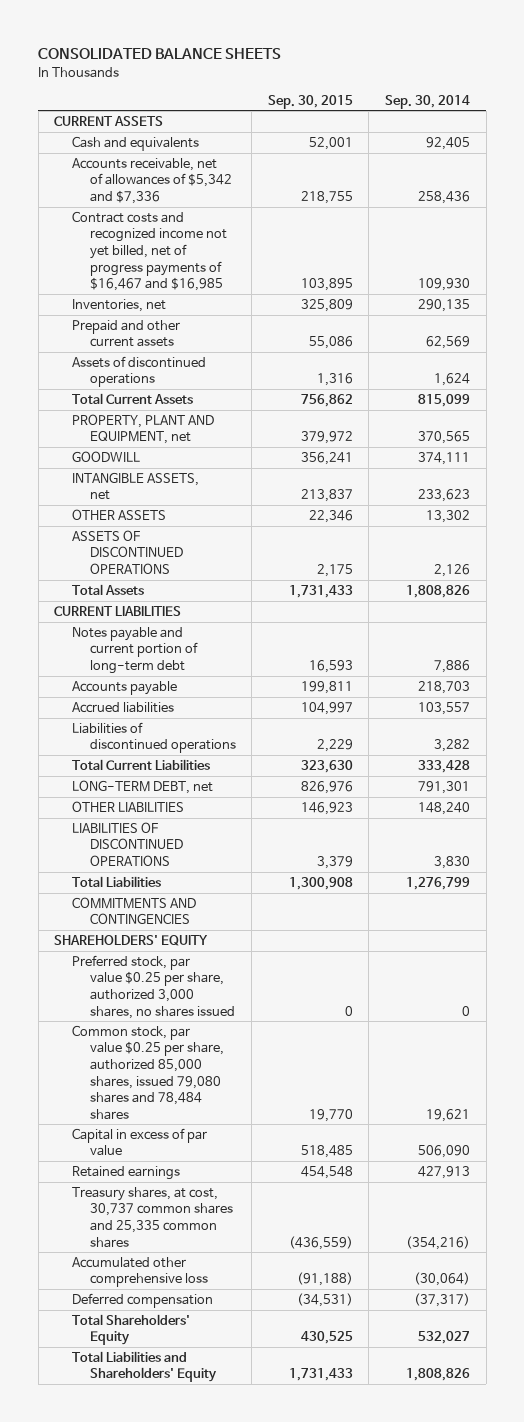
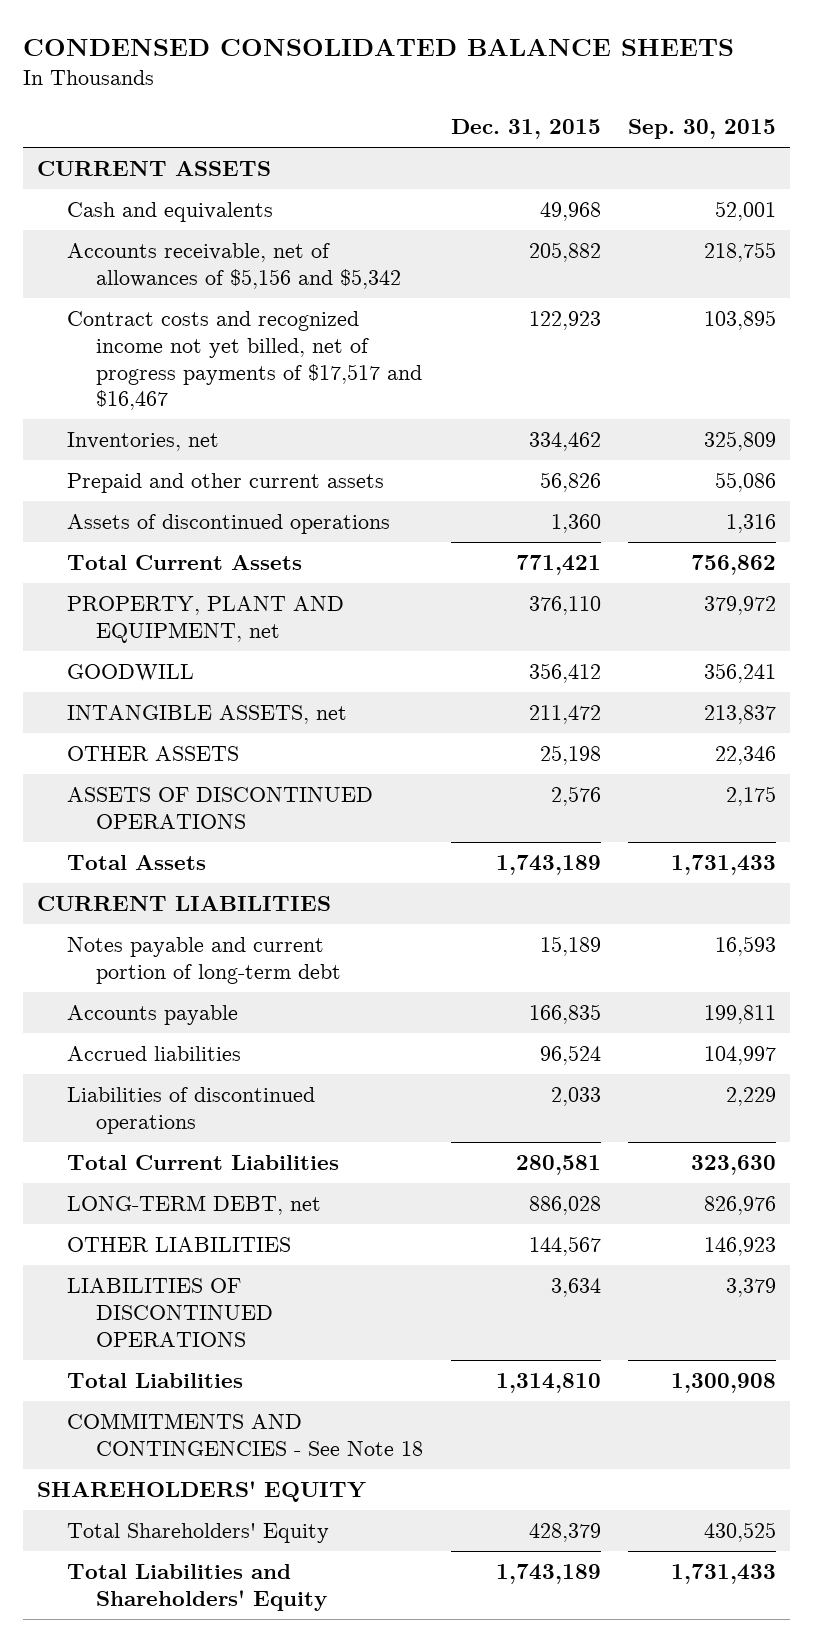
- CONSOLIDATED BALANCE SHEETS
+ CONDENSED CONSOLIDATED BALANCE SHEETS
- | Sep. 30, 2015 | Sep. 30, 2014
+ | Dec. 31, 2015 | Sep. 30, 2015
- Accounts receivable, net of allowances of $5,342 and $7,336 | 218,755 | 258,436
- Contract costs and recognized income not yet billed, net of progress payments of $16,467 and $16,985 | 103,895 | 109,930
+ Accounts receivable, net of allowances of $5,156 and $5,342 | 205,882 | 218,755
+ Contract costs and recognized income not yet billed, net of progress payments of $17,517 and $16,467 | 122,923 | 103,895
- COMMITMENTS AND CONTINGENCIES
+ COMMITMENTS AND CONTINGENCIES - See Note 18
- Preferred stock, par value $0.25 per share, authorized 3,000 shares, no shares issued | 0 | 0
- Common stock, par value $0.25 per share, authorized 85,000 shares, issued 79,080 shares and 78,484 shares | 19,770 | 19,621
- Capital in excess of par value | 518,485 | 506,090
- Retained earnings | 454,548 | 427,913
- Treasury shares, at cost, 30,737 common shares and 25,335 common shares | (436,559) | (354,216)
- Accumulated other comprehensive loss | (91,188) | (30,064)
- Deferred compensation | (34,531) | (37,317)

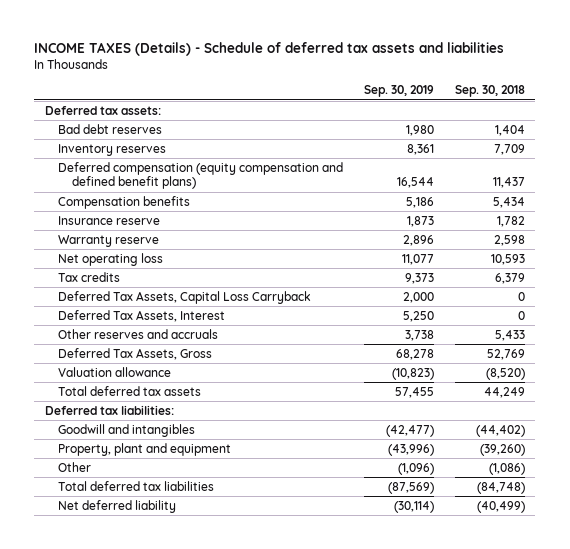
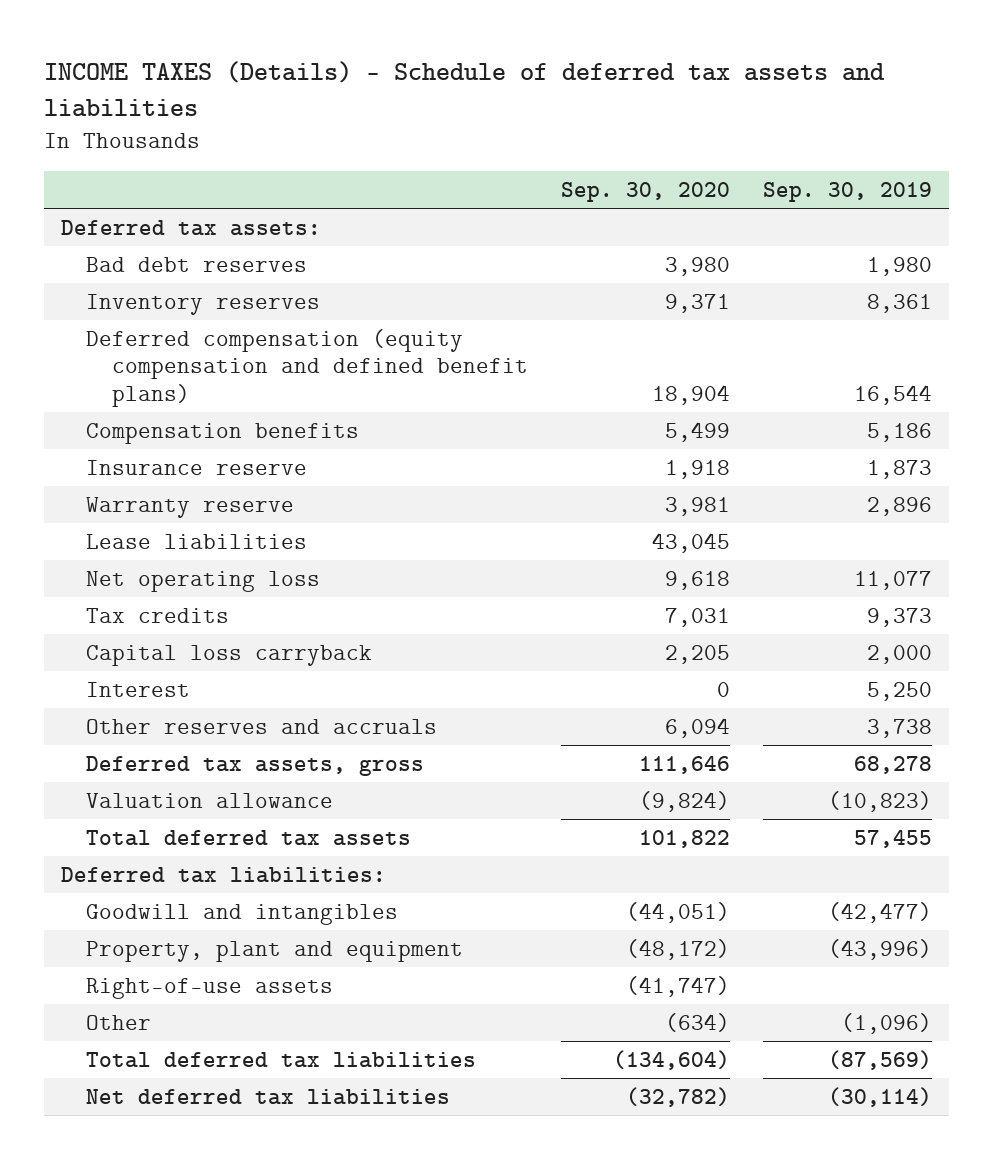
- | Sep. 30, 2019 | Sep. 30, 2018
+ | Sep. 30, 2020 | Sep. 30, 2019
+ Lease liabilities | 43,045 |
- Deferred Tax Assets, Capital Loss Carryback | 2,000 | 0
- Deferred Tax Assets, Interest | 5,250 | 0
+ Capital loss carryback | 2,205 | 2,000
+ Interest | 0 | 5,250
- Deferred Tax Assets, Gross | 68,278 | 52,769
+ Deferred tax assets, gross | 111,646 | 68,278
+ Right-of-use assets | (41,747) |
- Net deferred liability | (30,114) | (40,499)
+ Net deferred tax liabilities | (32,782) | (30,114)

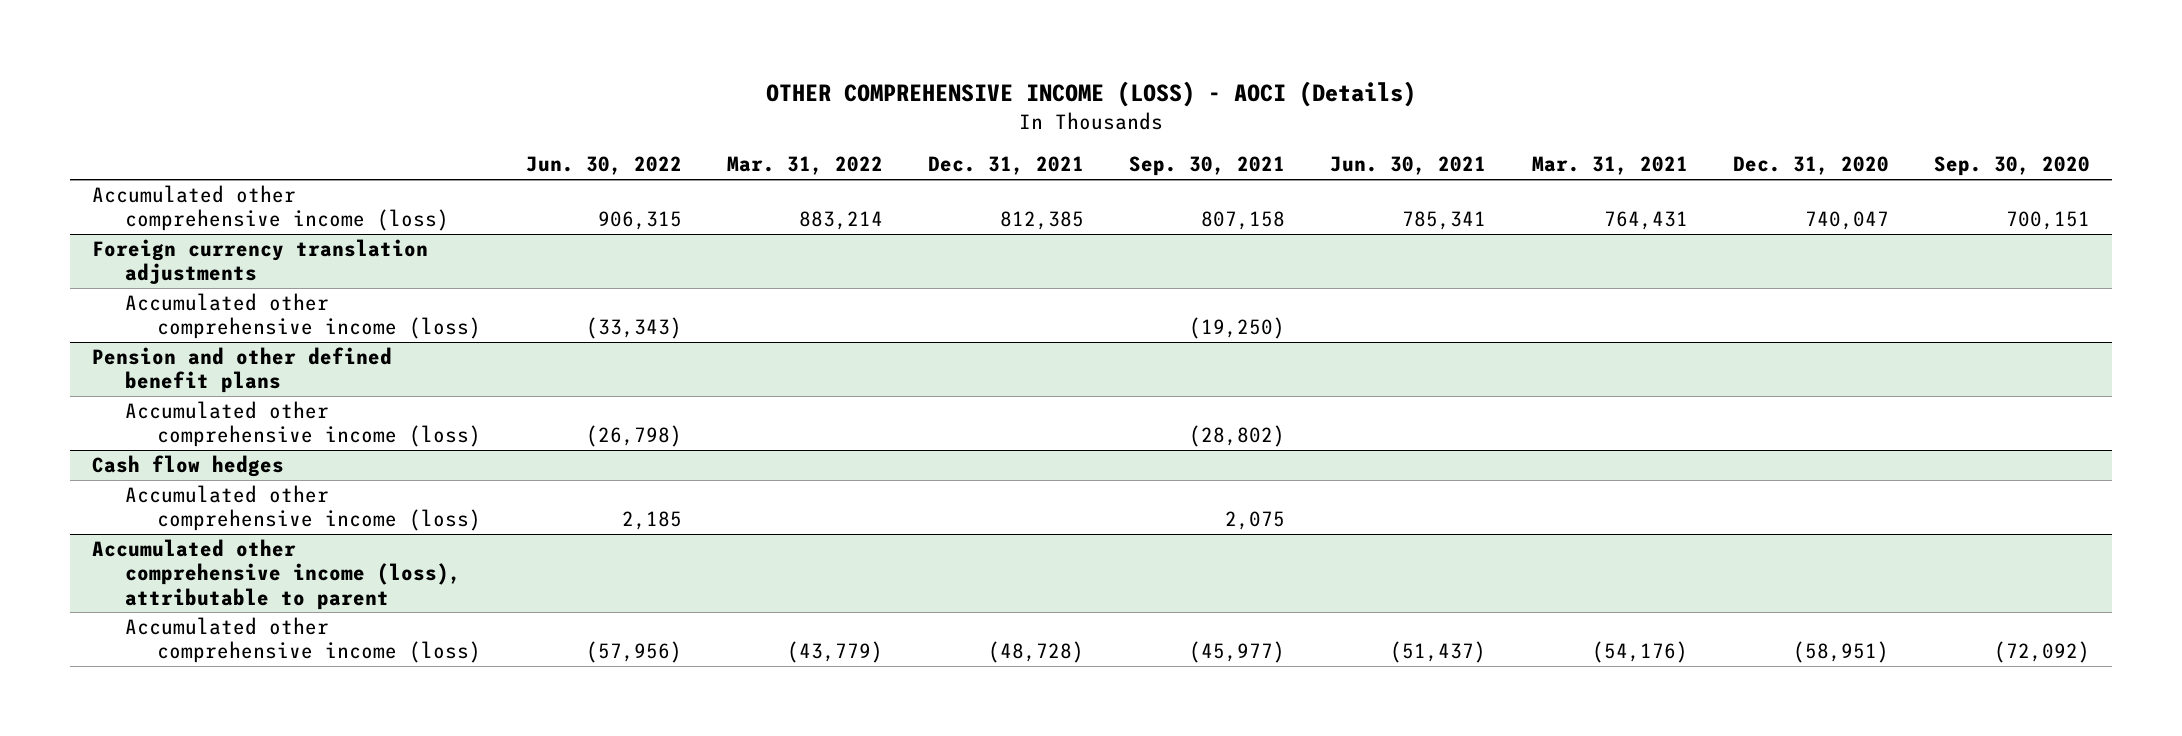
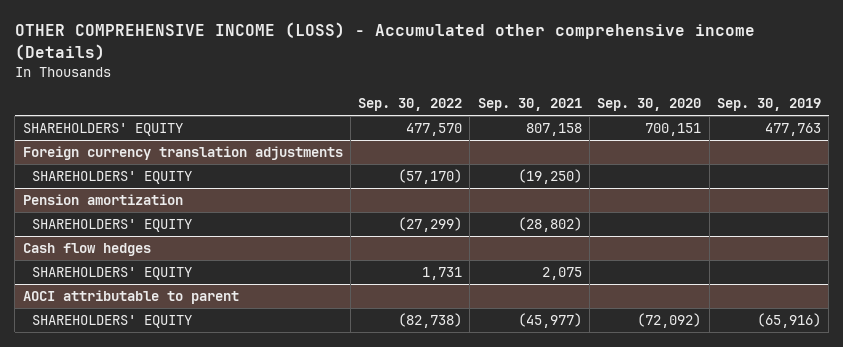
- OTHER COMPREHENSIVE INCOME (LOSS) - AOCI (Details)
+ OTHER COMPREHENSIVE INCOME (LOSS) - Accumulated other comprehensive income (Details)
- | Jun. 30, 2022 | Mar. 31, 2022 | Dec. 31, 2021 | Sep. 30, 2021 | Jun. 30, 2021 | Mar. 31, 2021 | Dec. 31, 2020 | Sep. 30, 2020
+ | Sep. 30, 2022 | Sep. 30, 2021 | Sep. 30, 2020 | Sep. 30, 2019
- Accumulated other comprehensive income (loss) | 906,315 | 883,214 | 812,385 | 807,158 | 785,341 | 764,431 | 740,047 | 700,151
+ SHAREHOLDERS' EQUITY | 477,570 | 807,158 | 700,151 | 477,763
@ Foreign currency translation adjustments
- Accumulated other comprehensive income (loss) | (33,343) | | | (19,250) | | | |
- Pension and other defined benefit plans
- Accumulated other comprehensive income (loss) | (26,798) | | | (28,802) | | | |
@ Foreign currency translation adjustments
+ SHAREHOLDERS' EQUITY | (57,170) | (19,250) | |
+ Pension amortization
+ SHAREHOLDERS' EQUITY | (27,299) | (28,802) | |
@ Cash flow hedges
- Accumulated other comprehensive income (loss) | 2,185 | | | 2,075 | | | |
- Accumulated other comprehensive income (loss), attributable to parent
- Accumulated other comprehensive income (loss) | (57,956) | (43,779) | (48,728) | (45,977) | (51,437) | (54,176) | (58,951) | (72,092)
@ Cash flow hedges
+ SHAREHOLDERS' EQUITY | 1,731 | 2,075 | |
+ AOCI attributable to parent
+ SHAREHOLDERS' EQUITY | (82,738) | (45,977) | (72,092) | (65,916)

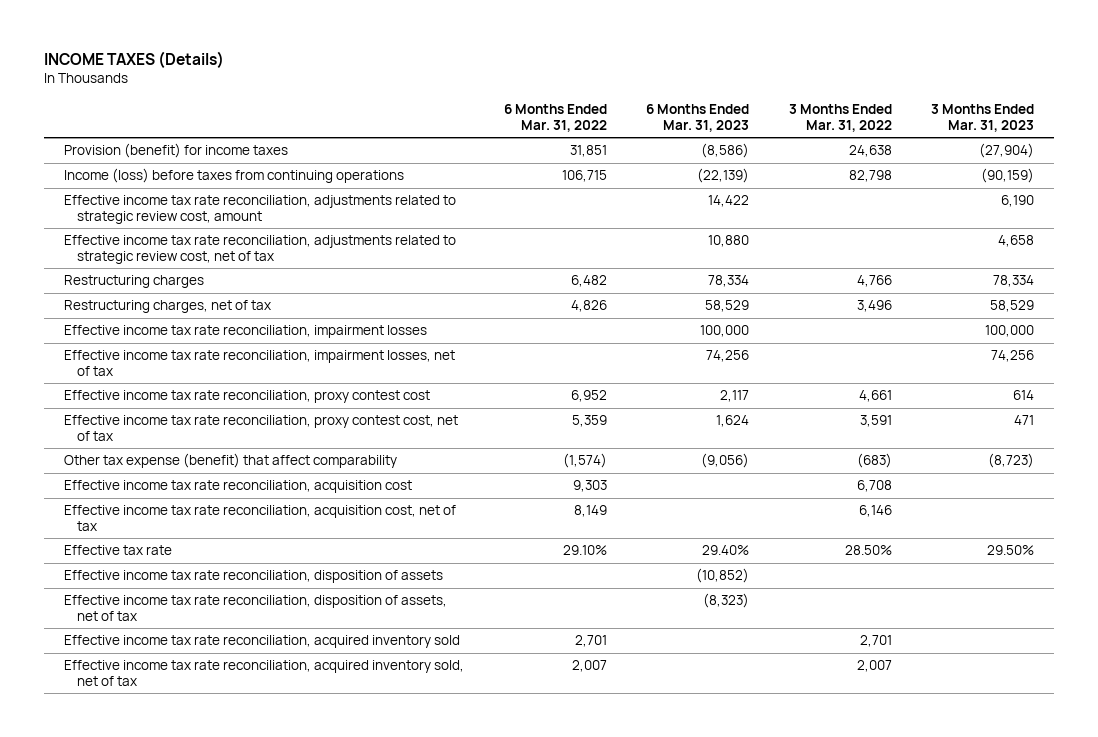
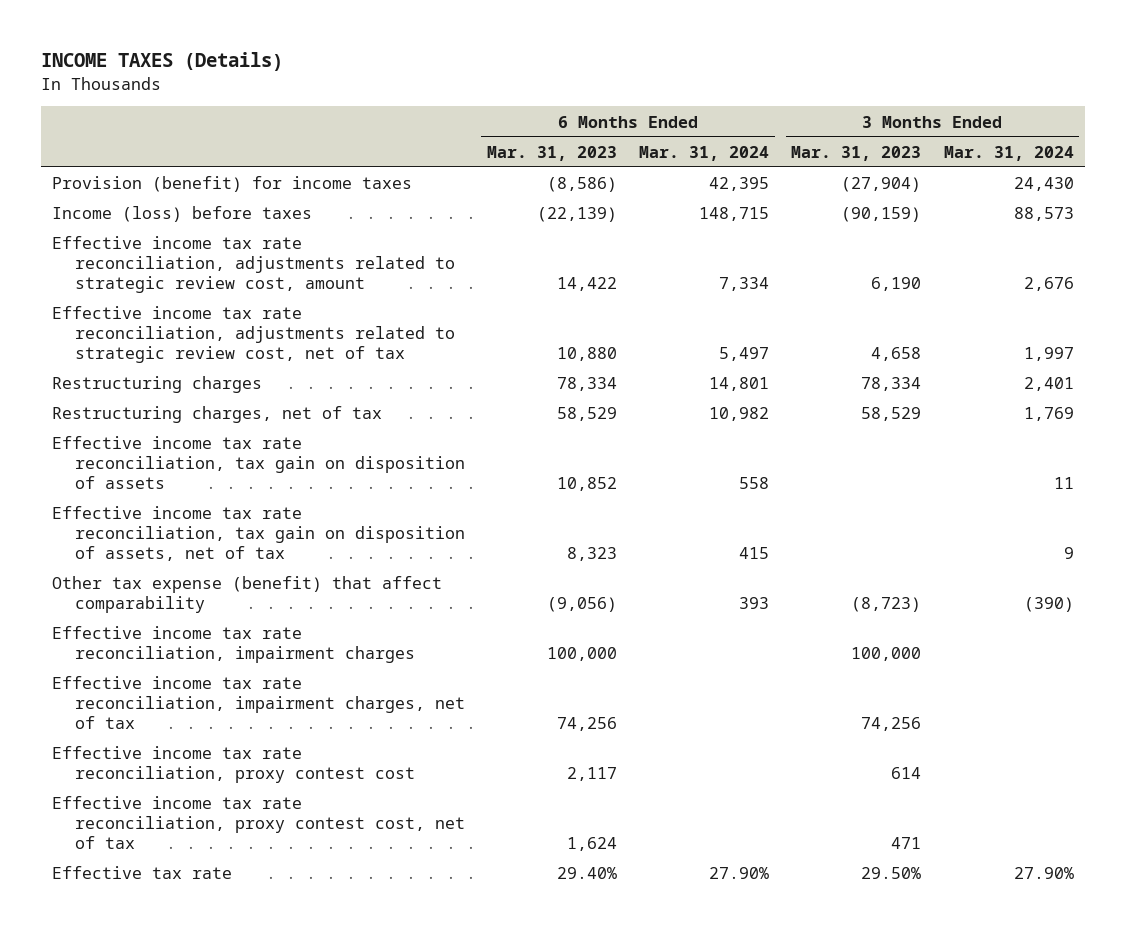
- | 6 Months Ended Mar. 31, 2022 | 6 Months Ended Mar. 31, 2023 | 3 Months Ended Mar. 31, 2022 | 3 Months Ended Mar. 31, 2023
+ | 6 Months Ended Mar. 31, 2023 | 6 Months Ended Mar. 31, 2024 | 3 Months Ended Mar. 31, 2023 | 3 Months Ended Mar. 31, 2024
- Income (loss) before taxes from continuing operations | 106,715 | (22,139) | 82,798 | (90,159)
+ Income (loss) before taxes | (22,139) | 148,715 | (90,159) | 88,573
- Effective income tax rate reconciliation, impairment losses | | 100,000 | | 100,000
- Effective income tax rate reconciliation, impairment losses, net of tax | | 74,256 | | 74,256
+ Effective income tax rate reconciliation, tax gain on disposition of assets | 10,852 | 558 | | 11
+ Effective income tax rate reconciliation, tax gain on disposition of assets, net of tax | 8,323 | 415 | | 9
moved up: Other tax expense (benefit) that affect comparability | (9,056) | 393 | (8,723) | (390)
+ Effective income tax rate reconciliation, impairment charges | 100,000 | | 100,000 |
+ Effective income tax rate reconciliation, impairment charges, net of tax | 74,256 | | 74,256 |
- Effective income tax rate reconciliation, acquisition cost | 9,303 | | 6,708 |
- Effective income tax rate reconciliation, acquisition cost, net of tax | 8,149 | | 6,146 |
- Effective income tax rate reconciliation, disposition of assets | | (10,852) | |
- Effective income tax rate reconciliation, disposition of assets, net of tax | | (8,323) | |
- Effective income tax rate reconciliation, acquired inventory sold | 2,701 | | 2,701 |
- Effective income tax rate reconciliation, acquired inventory sold, net of tax | 2,007 | | 2,007 |

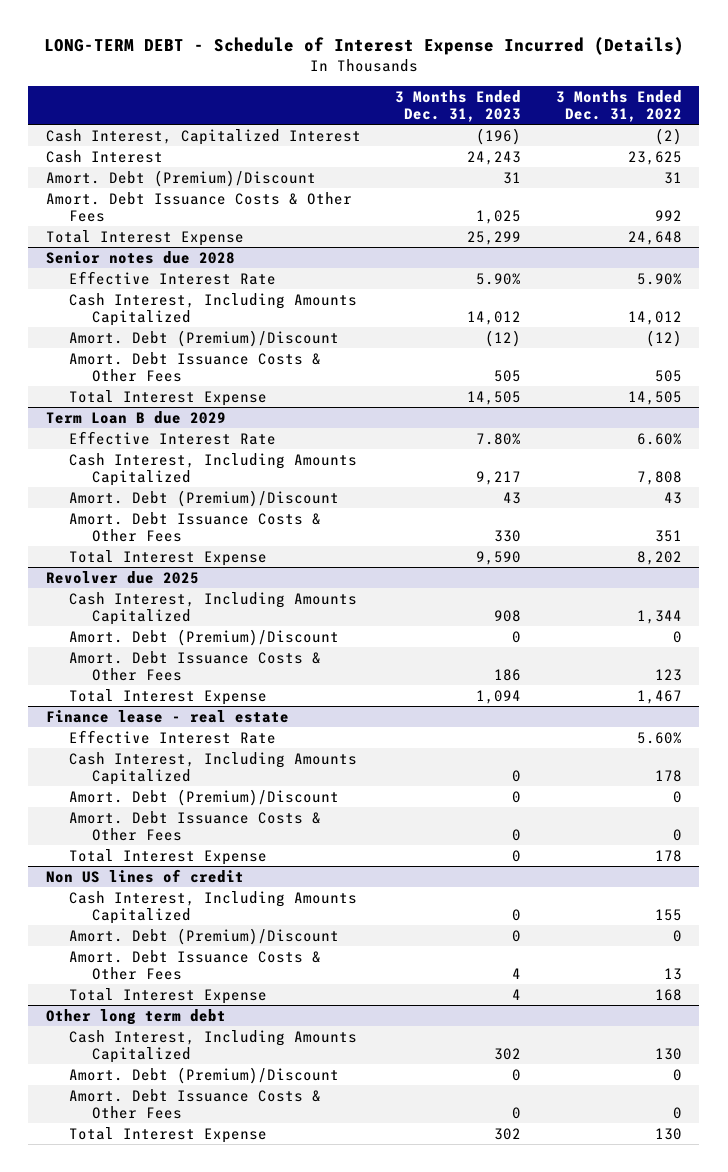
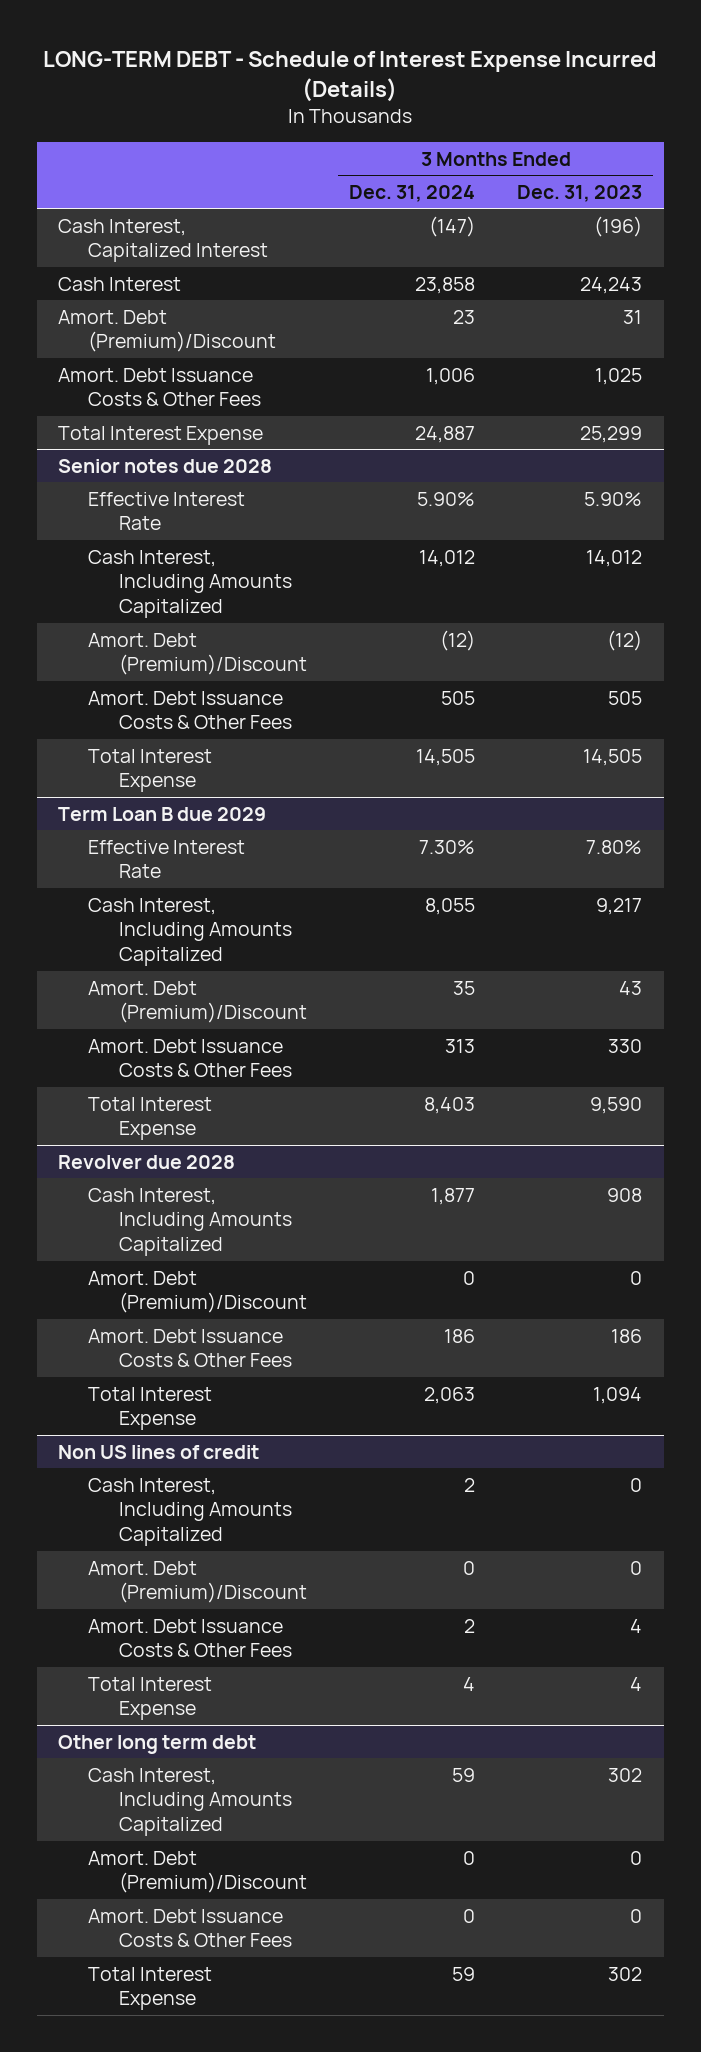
- | 3 Months Ended Dec. 31, 2023 | 3 Months Ended Dec. 31, 2022
+ | 3 Months Ended Dec. 31, 2024 | 3 Months Ended Dec. 31, 2023
- Revolver due 2025
+ Revolver due 2028
- Finance lease - real estate
- Effective Interest Rate | | 5.60%
- Cash Interest, Including Amounts Capitalized | 0 | 178
- Amort. Debt (Premium)/Discount | 0 | 0
- Amort. Debt Issuance Costs & Other Fees | 0 | 0
- Total Interest Expense | 0 | 178

